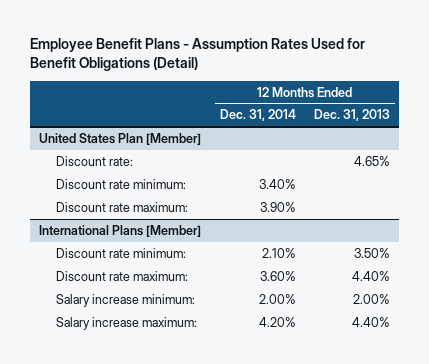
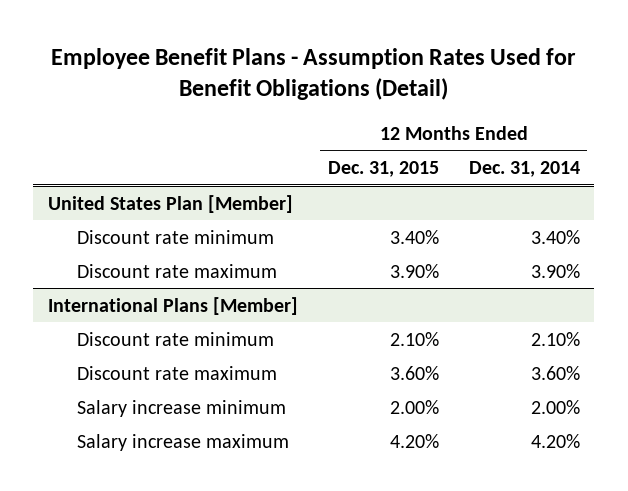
- | 12 Months Ended Dec. 31, 2014 | 12 Months Ended Dec. 31, 2013
+ | 12 Months Ended Dec. 31, 2015 | 12 Months Ended Dec. 31, 2014
@ United States Plan [Member]
- Discount rate: | | 4.65%
- Discount rate minimum: | 3.40% |
- Discount rate maximum: | 3.90% |
+ Discount rate minimum | 3.40% | 3.40%
+ Discount rate maximum | 3.90% | 3.90%
@ International Plans [Member]
- Discount rate minimum: | 2.10% | 3.50%
- Discount rate maximum: | 3.60% | 4.40%
- Salary increase minimum: | 2.00% | 2.00%
- Salary increase maximum: | 4.20% | 4.40%
+ Discount rate minimum | 2.10% | 2.10%
+ Discount rate maximum | 3.60% | 3.60%
+ Salary increase minimum | 2.00% | 2.00%
+ Salary increase maximum | 4.20% | 4.20%

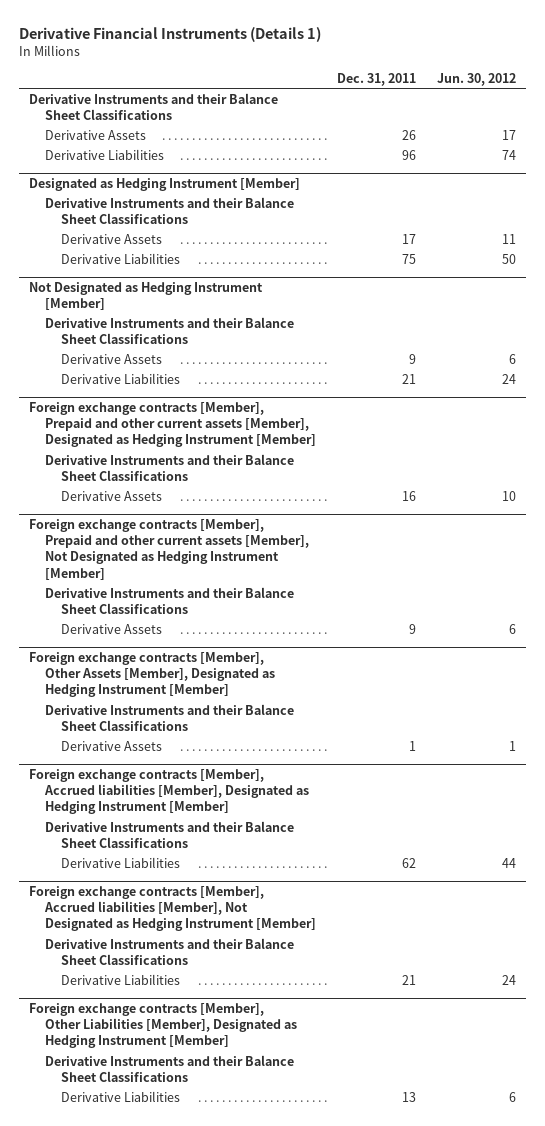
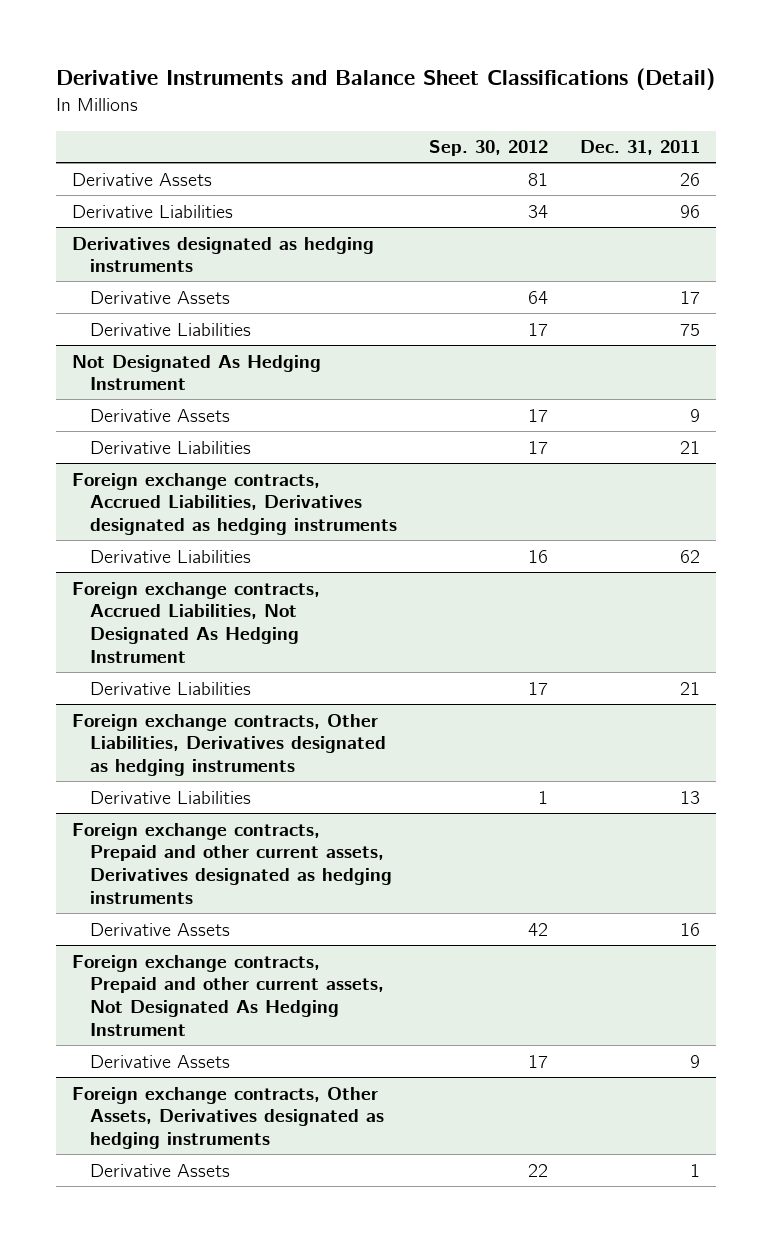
- Derivative Financial Instruments (Details 1)
+ Derivative Instruments and Balance Sheet Classifications (Detail)
- | Dec. 31, 2011 | Jun. 30, 2012
+ | Sep. 30, 2012 | Dec. 31, 2011
- Derivative Instruments and their Balance Sheet Classifications
- Designated as Hedging Instrument [Member]
- Derivative Instruments and their Balance Sheet Classifications
+ Derivatives designated as hedging instruments
- Not Designated as Hedging Instrument [Member]
- Derivative Instruments and their Balance Sheet Classifications
+ Not Designated As Hedging Instrument
- Foreign exchange contracts [Member], Prepaid and other current assets [Member], Designated as Hedging Instrument [Member]
- Derivative Instruments and their Balance Sheet Classifications
- Derivative Assets | 16 | 10
- Foreign exchange contracts [Member], Prepaid and other current assets [Member], Not Designated as Hedging Instrument [Member]
- Derivative Instruments and their Balance Sheet Classifications
- Derivative Assets | 9 | 6
- Foreign exchange contracts [Member], Other Assets [Member], Designated as Hedging Instrument [Member]
- Derivative Instruments and their Balance Sheet Classifications
- Derivative Assets | 1 | 1
- Foreign exchange contracts [Member], Accrued liabilities [Member], Designated as Hedging Instrument [Member]
- Derivative Instruments and their Balance Sheet Classifications
+ Foreign exchange contracts, Accrued Liabilities, Derivatives designated as hedging instruments
- Foreign exchange contracts [Member], Accrued liabilities [Member], Not Designated as Hedging Instrument [Member]
- Derivative Instruments and their Balance Sheet Classifications
+ Foreign exchange contracts, Accrued Liabilities, Not Designated As Hedging Instrument
- Foreign exchange contracts [Member], Other Liabilities [Member], Designated as Hedging Instrument [Member]
- Derivative Instruments and their Balance Sheet Classifications
+ Foreign exchange contracts, Other Liabilities, Derivatives designated as hedging instruments
+ Foreign exchange contracts, Prepaid and other current assets, Derivatives designated as hedging instruments
+ Derivative Assets | 42 | 16
+ Foreign exchange contracts, Prepaid and other current assets, Not Designated As Hedging Instrument
+ Derivative Assets | 17 | 9
+ Foreign exchange contracts, Other Assets, Derivatives designated as hedging instruments
+ Derivative Assets | 22 | 1

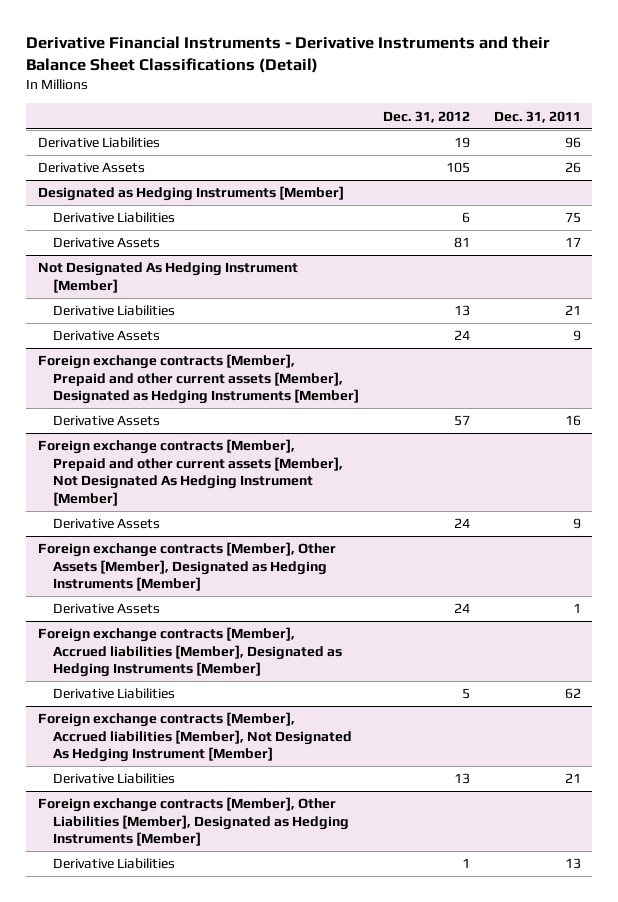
- Derivative Instruments and Balance Sheet Classifications (Detail)
+ Derivative Financial Instruments - Derivative Instruments and their Balance Sheet Classifications (Detail)
- | Sep. 30, 2012 | Dec. 31, 2011
+ | Dec. 31, 2012 | Dec. 31, 2011
- Derivatives designated as hedging instruments
- Derivative Assets | 64 | 17
moved down: Derivative Assets | 105 | 26
+ Designated as Hedging Instruments [Member]
- Not Designated As Hedging Instrument
- Derivative Assets | 17 | 9
- Derivative Liabilities | 17 | 21
- Foreign exchange contracts, Accrued Liabilities, Derivatives designated as hedging instruments
- Derivative Liabilities | 16 | 62
- Foreign exchange contracts, Accrued Liabilities, Not Designated As Hedging Instrument
+ Derivative Assets | 81 | 17
+ Not Designated As Hedging Instrument [Member]
- Foreign exchange contracts, Other Liabilities, Derivatives designated as hedging instruments
- Derivative Liabilities | 1 | 13
- Foreign exchange contracts, Prepaid and other current assets, Derivatives designated as hedging instruments
+ Derivative Assets | 24 | 9
+ Foreign exchange contracts [Member], Prepaid and other current assets [Member], Designated as Hedging Instruments [Member]
- Foreign exchange contracts, Prepaid and other current assets, Not Designated As Hedging Instrument
+ Foreign exchange contracts [Member], Prepaid and other current assets [Member], Not Designated As Hedging Instrument [Member]
- Foreign exchange contracts, Other Assets, Derivatives designated as hedging instruments
+ Foreign exchange contracts [Member], Other Assets [Member], Designated as Hedging Instruments [Member]
+ Foreign exchange contracts [Member], Accrued liabilities [Member], Designated as Hedging Instruments [Member]
+ Derivative Liabilities | 5 | 62
+ Foreign exchange contracts [Member], Accrued liabilities [Member], Not Designated As Hedging Instrument [Member]
+ Derivative Liabilities | 13 | 21
+ Foreign exchange contracts [Member], Other Liabilities [Member], Designated as Hedging Instruments [Member]
+ Derivative Liabilities | 1 | 13

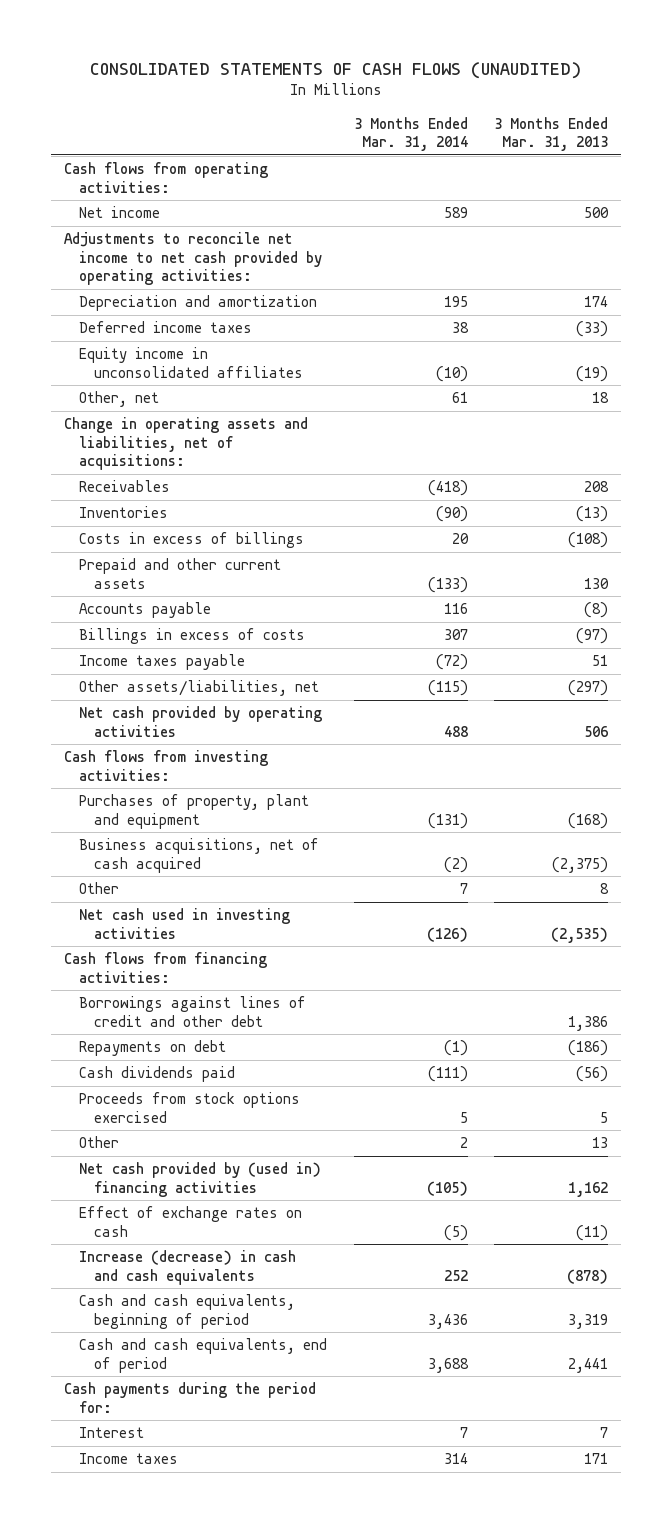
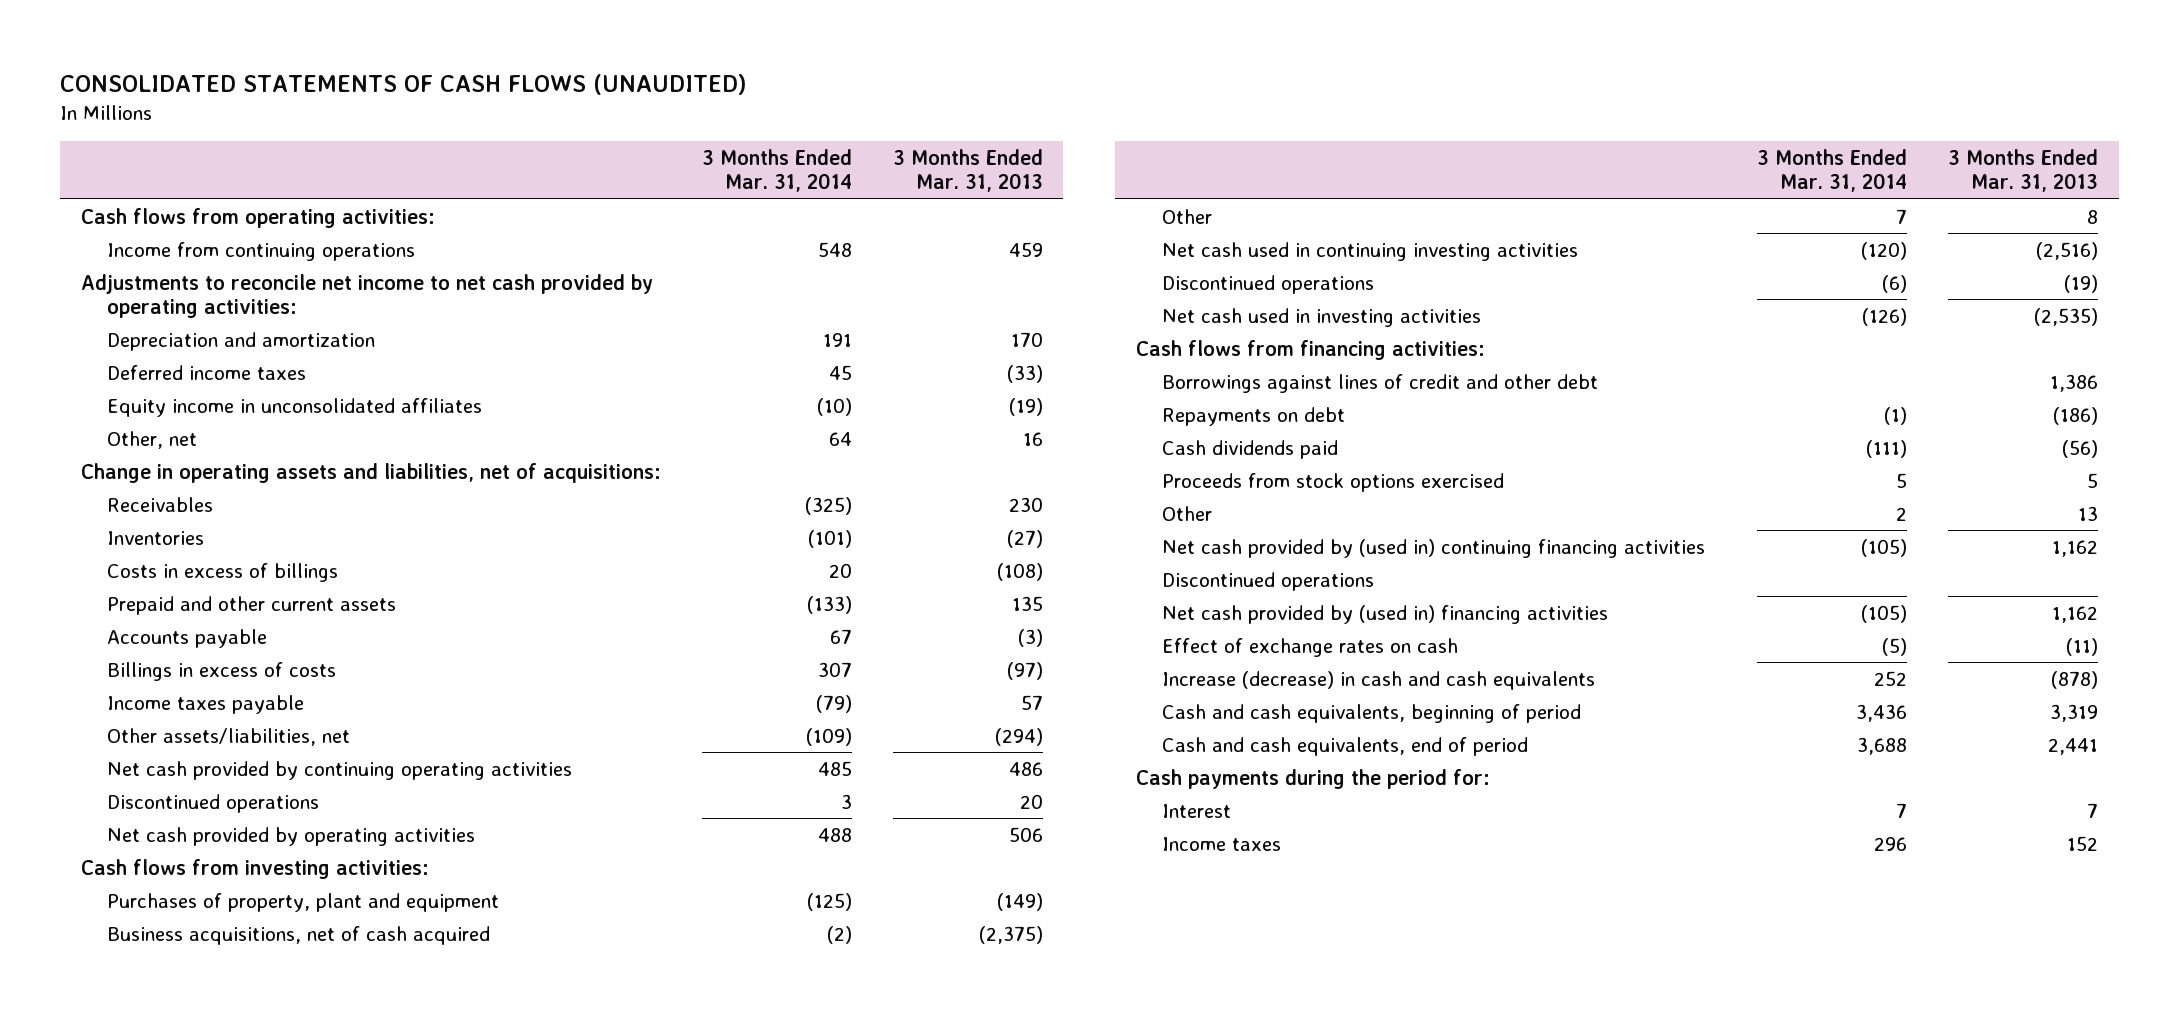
- Net income | 589 | 500
+ Income from continuing operations | 548 | 459
- Depreciation and amortization | 195 | 174
- Deferred income taxes | 38 | (33)
+ Depreciation and amortization | 191 | 170
+ Deferred income taxes | 45 | (33)
- Other, net | 61 | 18
+ Other, net | 64 | 16
- Receivables | (418) | 208
- Inventories | (90) | (13)
+ Receivables | (325) | 230
+ Inventories | (101) | (27)
- Prepaid and other current assets | (133) | 130
- Accounts payable | 116 | (8)
+ Prepaid and other current assets | (133) | 135
+ Accounts payable | 67 | (3)
- Income taxes payable | (72) | 51
- Other assets/liabilities, net | (115) | (297)
+ Income taxes payable | (79) | 57
+ Other assets/liabilities, net | (109) | (294)
+ Net cash provided by continuing operating activities | 485 | 486
+ Discontinued operations | 3 | 20
- Purchases of property, plant and equipment | (131) | (168)
+ Purchases of property, plant and equipment | (125) | (149)
+ Net cash used in continuing investing activities | (120) | (2,516)
+ Discontinued operations | (6) | (19)
+ Net cash provided by (used in) continuing financing activities | (105) | 1,162
+ Discontinued operations
- Income taxes | 314 | 171
+ Income taxes | 296 | 152

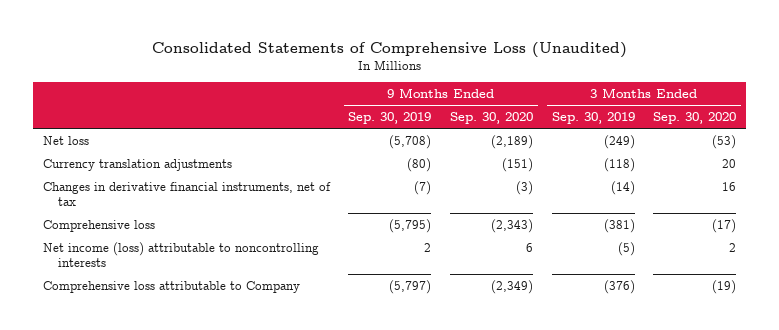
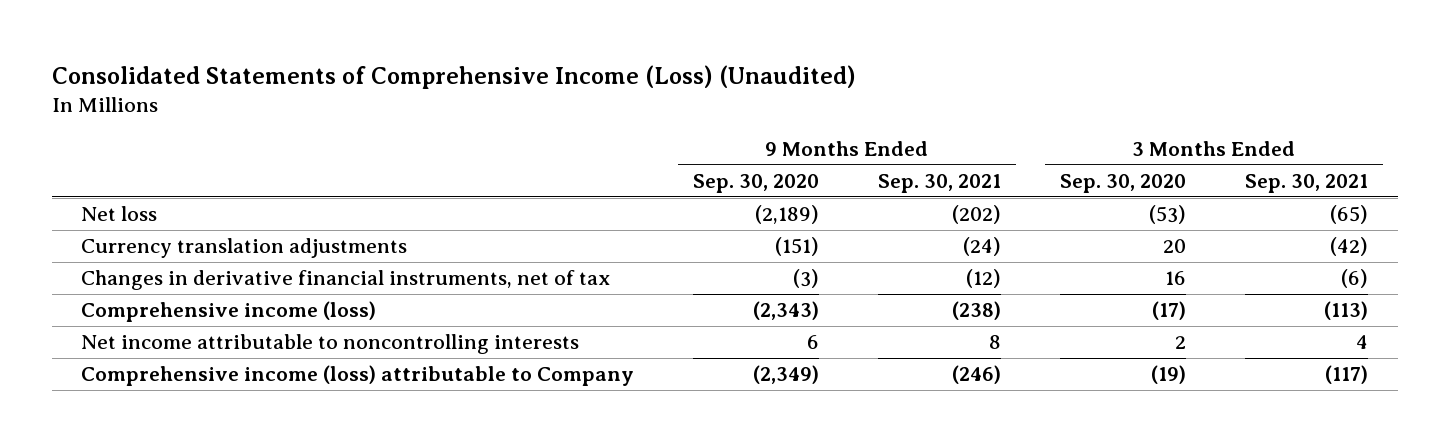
- Consolidated Statements of Comprehensive Loss (Unaudited)
+ Consolidated Statements of Comprehensive Income (Loss) (Unaudited)
- | 9 Months Ended Sep. 30, 2019 | 9 Months Ended Sep. 30, 2020 | 3 Months Ended Sep. 30, 2019 | 3 Months Ended Sep. 30, 2020
+ | 9 Months Ended Sep. 30, 2020 | 9 Months Ended Sep. 30, 2021 | 3 Months Ended Sep. 30, 2020 | 3 Months Ended Sep. 30, 2021
- Comprehensive loss | (5,795) | (2,343) | (381) | (17)
- Net income (loss) attributable to noncontrolling interests | 2 | 6 | (5) | 2
- Comprehensive loss attributable to Company | (5,797) | (2,349) | (376) | (19)
+ Comprehensive income (loss) | (2,343) | (238) | (17) | (113)
+ Net income attributable to noncontrolling interests | 6 | 8 | 2 | 4
+ Comprehensive income (loss) attributable to Company | (2,349) | (246) | (19) | (117)

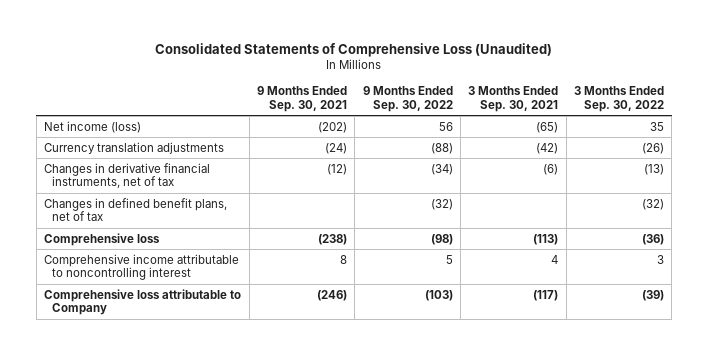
- Consolidated Statements of Comprehensive Income (Loss) (Unaudited)
+ Consolidated Statements of Comprehensive Loss (Unaudited)
- | 9 Months Ended Sep. 30, 2020 | 9 Months Ended Sep. 30, 2021 | 3 Months Ended Sep. 30, 2020 | 3 Months Ended Sep. 30, 2021
+ | 9 Months Ended Sep. 30, 2021 | 9 Months Ended Sep. 30, 2022 | 3 Months Ended Sep. 30, 2021 | 3 Months Ended Sep. 30, 2022
- Net loss | (2,189) | (202) | (53) | (65)
+ Net income (loss) | (202) | 56 | (65) | 35
- Comprehensive income (loss) | (2,343) | (238) | (17) | (113)
- Net income attributable to noncontrolling interests | 6 | 8 | 2 | 4
- Comprehensive income (loss) attributable to Company | (2,349) | (246) | (19) | (117)
+ Changes in defined benefit plans, net of tax | | (32) | | (32)
+ Comprehensive loss | (238) | (98) | (113) | (36)
+ Comprehensive income attributable to noncontrolling interest | 8 | 5 | 4 | 3
+ Comprehensive loss attributable to Company | (246) | (103) | (117) | (39)

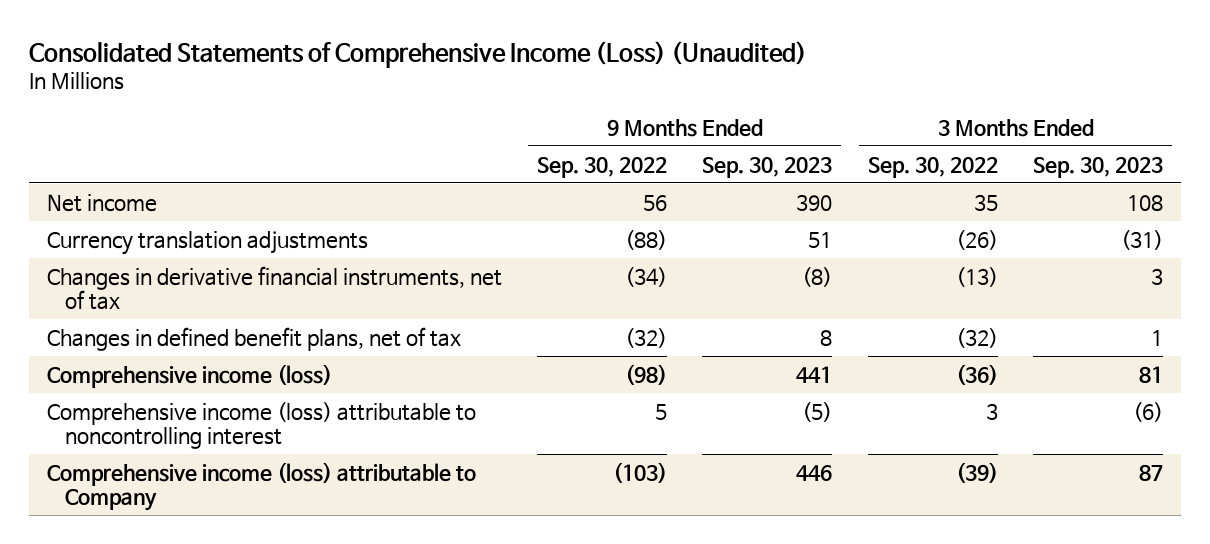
- Consolidated Statements of Comprehensive Loss (Unaudited)
+ Consolidated Statements of Comprehensive Income (Loss) (Unaudited)
- | 9 Months Ended Sep. 30, 2021 | 9 Months Ended Sep. 30, 2022 | 3 Months Ended Sep. 30, 2021 | 3 Months Ended Sep. 30, 2022
+ | 9 Months Ended Sep. 30, 2022 | 9 Months Ended Sep. 30, 2023 | 3 Months Ended Sep. 30, 2022 | 3 Months Ended Sep. 30, 2023
- Net income (loss) | (202) | 56 | (65) | 35
+ Net income | 56 | 390 | 35 | 108
- Comprehensive loss | (238) | (98) | (113) | (36)
- Comprehensive income attributable to noncontrolling interest | 8 | 5 | 4 | 3
- Comprehensive loss attributable to Company | (246) | (103) | (117) | (39)
+ Comprehensive income (loss) | (98) | 441 | (36) | 81
+ Comprehensive income (loss) attributable to noncontrolling interest | 5 | (5) | 3 | (6)
+ Comprehensive income (loss) attributable to Company | (103) | 446 | (39) | 87

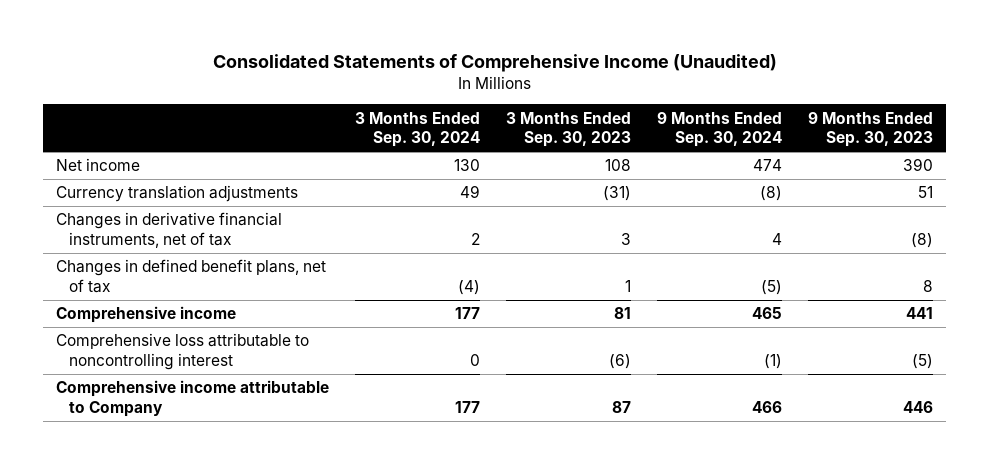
- Consolidated Statements of Comprehensive Income (Loss) (Unaudited)
+ Consolidated Statements of Comprehensive Income (Unaudited)
- | 9 Months Ended Sep. 30, 2022 | 9 Months Ended Sep. 30, 2023 | 3 Months Ended Sep. 30, 2022 | 3 Months Ended Sep. 30, 2023
+ | 3 Months Ended Sep. 30, 2024 | 3 Months Ended Sep. 30, 2023 | 9 Months Ended Sep. 30, 2024 | 9 Months Ended Sep. 30, 2023
- Comprehensive income (loss) | (98) | 441 | (36) | 81
- Comprehensive income (loss) attributable to noncontrolling interest | 5 | (5) | 3 | (6)
- Comprehensive income (loss) attributable to Company | (103) | 446 | (39) | 87
+ Comprehensive income | 177 | 81 | 465 | 441
+ Comprehensive loss attributable to noncontrolling interest | 0 | (6) | (1) | (5)
+ Comprehensive income attributable to Company | 177 | 87 | 466 | 446

